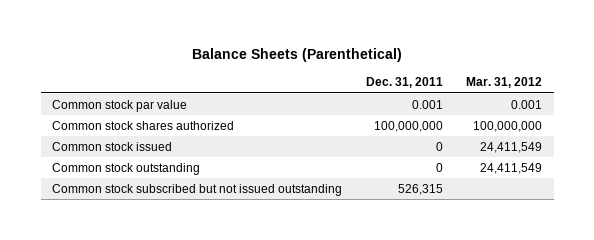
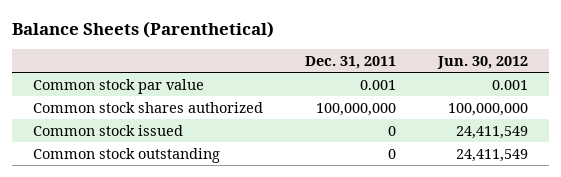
- | Dec. 31, 2011 | Mar. 31, 2012
+ | Dec. 31, 2011 | Jun. 30, 2012
- Common stock subscribed but not issued outstanding | 526,315 |

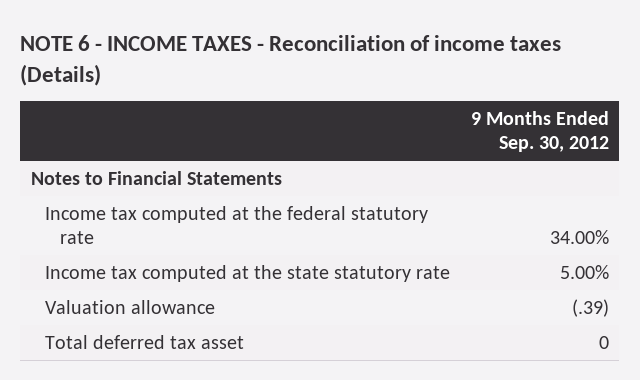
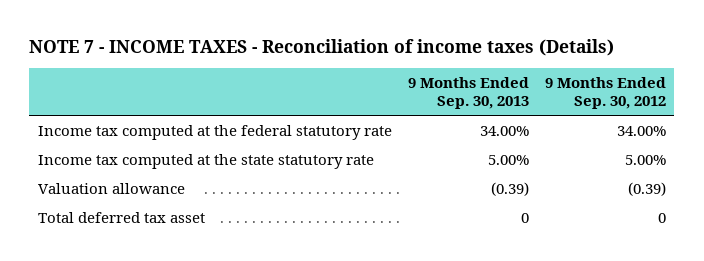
- NOTE 6 - INCOME TAXES - Reconciliation of income taxes (Details)
+ NOTE 7 - INCOME TAXES - Reconciliation of income taxes (Details)
- | 9 Months Ended Sep. 30, 2012
+ | 9 Months Ended Sep. 30, 2013 | 9 Months Ended Sep. 30, 2012
- Notes to Financial Statements
- Valuation allowance | (.39)
+ Valuation allowance | (0.39) | (0.39)

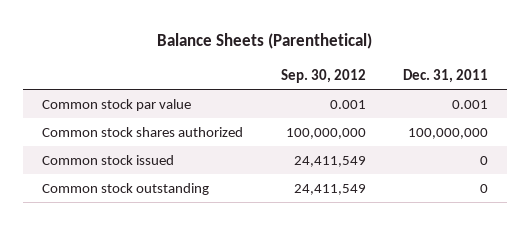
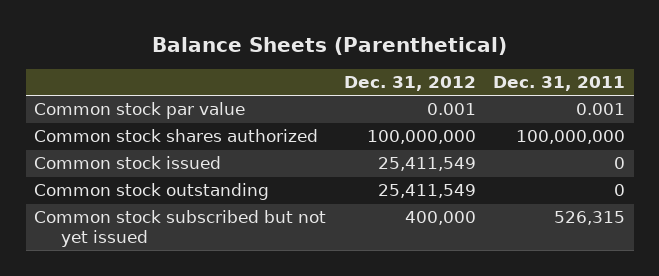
- | Sep. 30, 2012 | Dec. 31, 2011
+ | Dec. 31, 2012 | Dec. 31, 2011
+ Common stock subscribed but not yet issued | 400,000 | 526,315

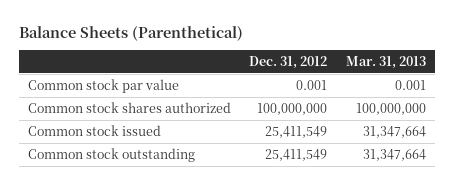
- | Dec. 31, 2012 | Dec. 31, 2011
+ | Dec. 31, 2012 | Mar. 31, 2013
- Common stock subscribed but not yet issued | 400,000 | 526,315

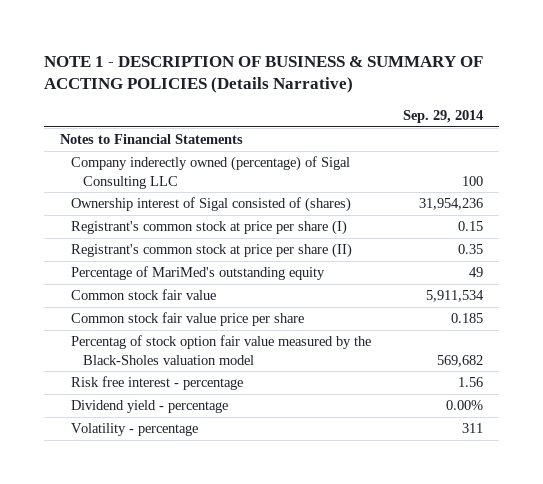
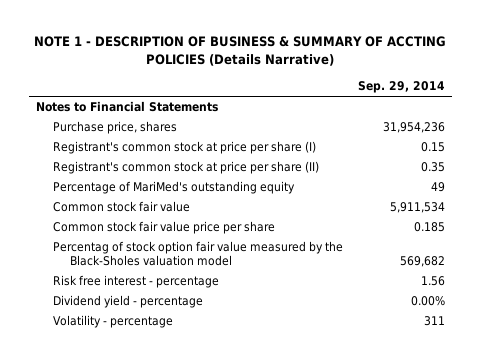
- Company inderectly owned (percentage) of Sigal Consulting LLC | 100
- Ownership interest of Sigal consisted of (shares) | 31,954,236
+ Purchase price, shares | 31,954,236

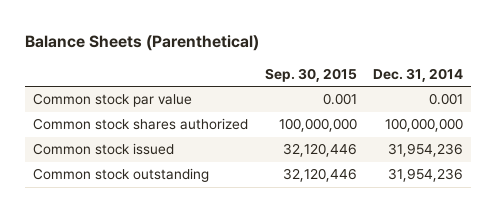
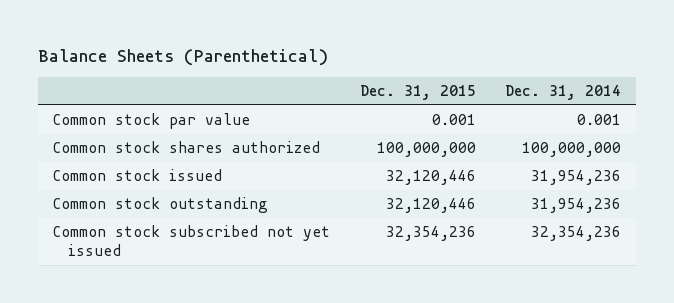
- | Sep. 30, 2015 | Dec. 31, 2014
+ | Dec. 31, 2015 | Dec. 31, 2014
+ Common stock subscribed not yet issued | 32,354,236 | 32,354,236

